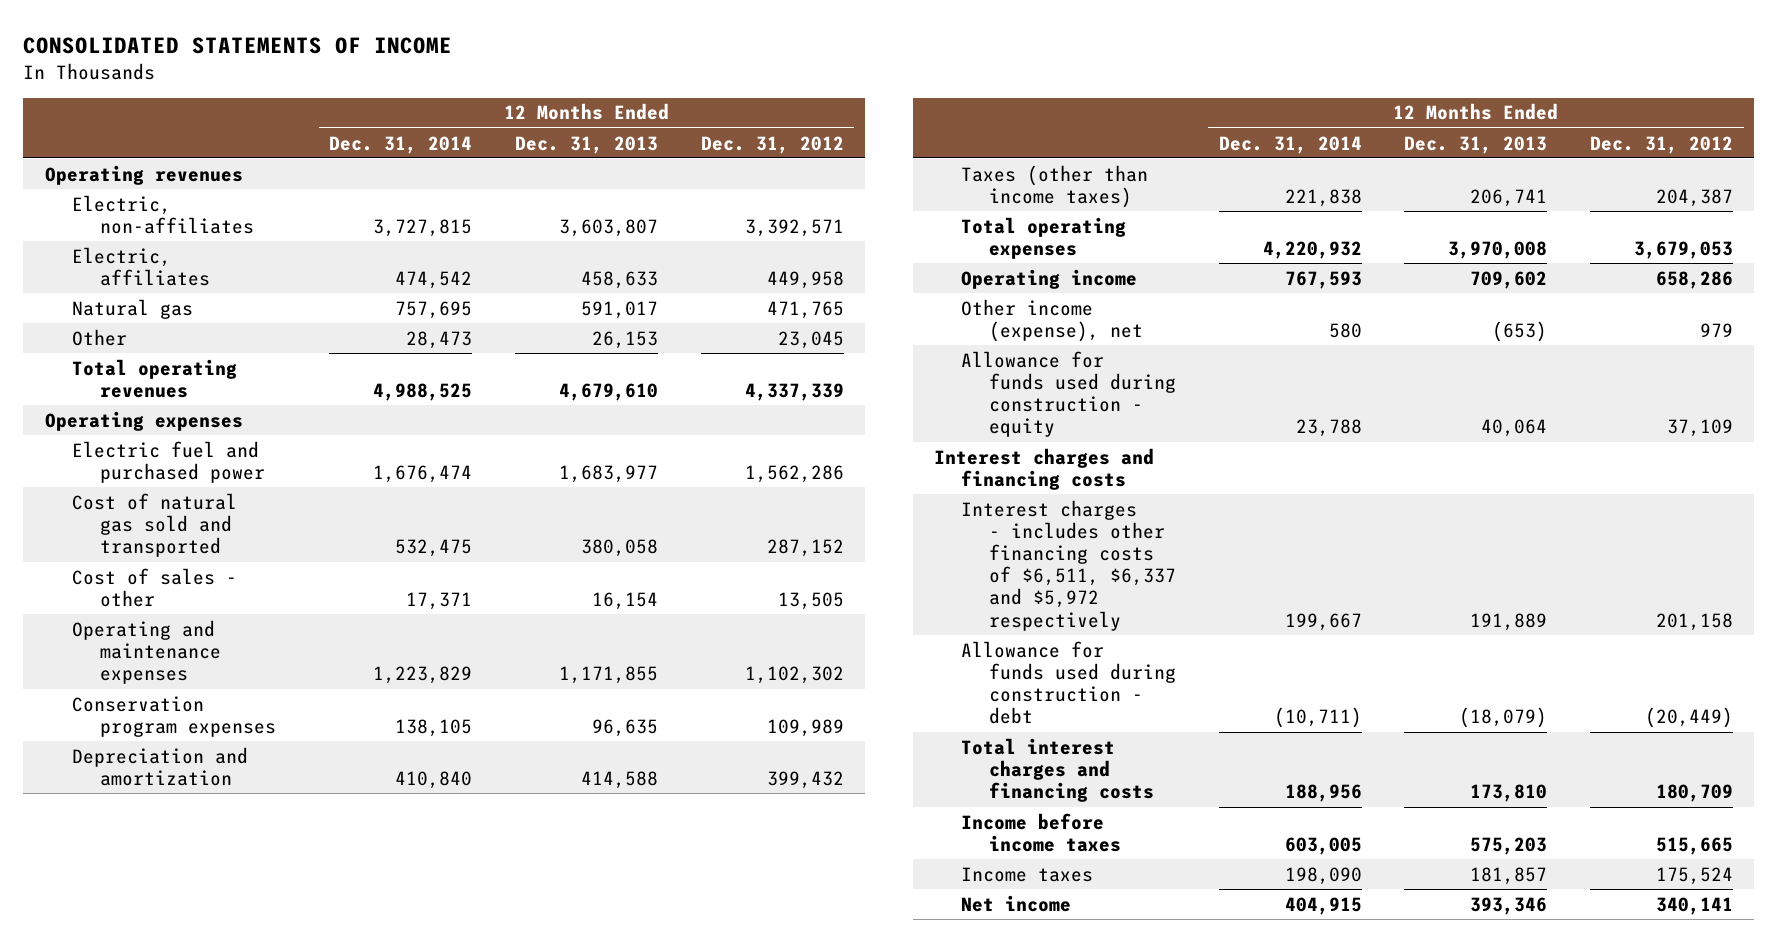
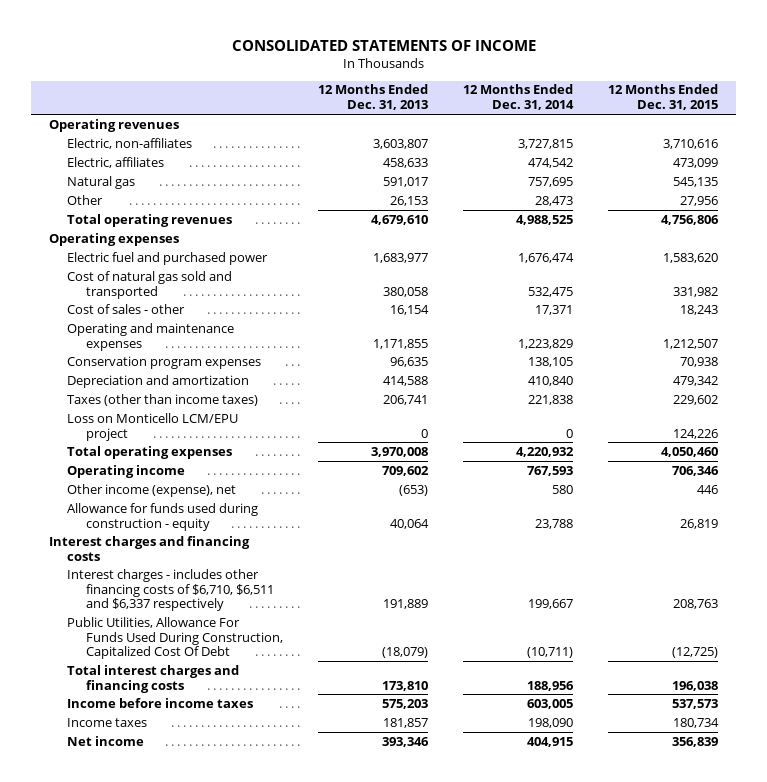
- | 12 Months Ended Dec. 31, 2014 | 12 Months Ended Dec. 31, 2013 | 12 Months Ended Dec. 31, 2012
+ | 12 Months Ended Dec. 31, 2013 | 12 Months Ended Dec. 31, 2014 | 12 Months Ended Dec. 31, 2015
+ Loss on Monticello LCM/EPU project | 0 | 0 | 124,226
- Interest charges - includes other financing costs of $6,511, $6,337 and $5,972 respectively | 199,667 | 191,889 | 201,158
- Allowance for funds used during construction - debt | (10,711) | (18,079) | (20,449)
+ Interest charges - includes other financing costs of $6,710, $6,511 and $6,337 respectively | 191,889 | 199,667 | 208,763
+ Public Utilities, Allowance For Funds Used During Construction, Capitalized Cost Of Debt | (18,079) | (10,711) | (12,725)

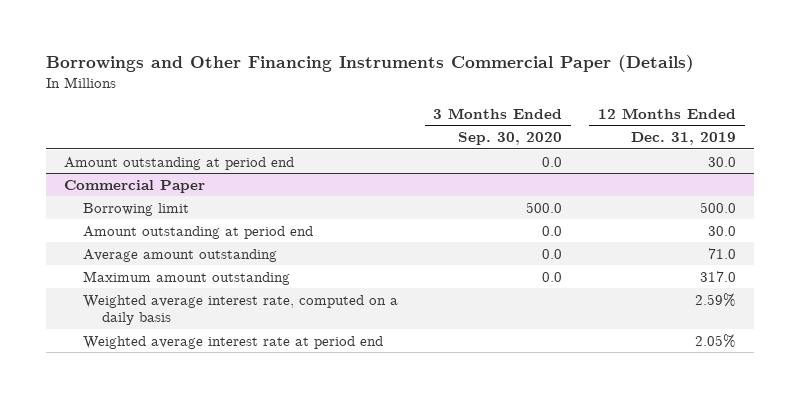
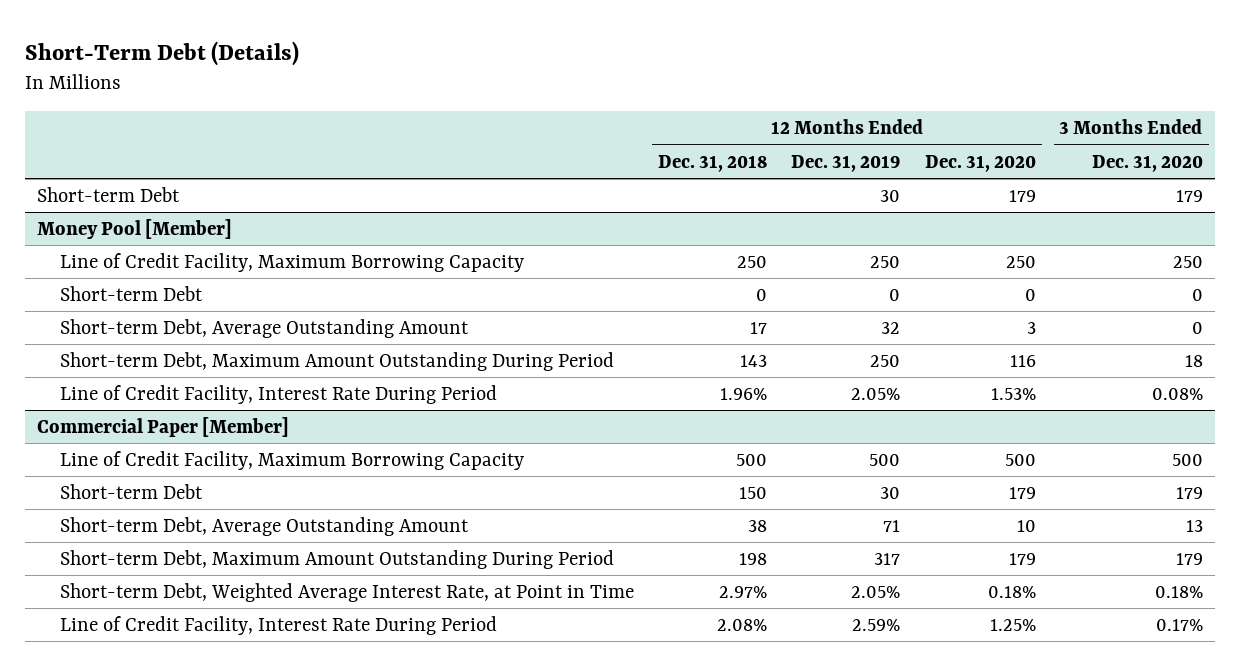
- Borrowings and Other Financing Instruments Commercial Paper (Details)
+ Short-Term Debt (Details)
- | 3 Months Ended Sep. 30, 2020 | 12 Months Ended Dec. 31, 2019
+ | 12 Months Ended Dec. 31, 2018 | 12 Months Ended Dec. 31, 2019 | 12 Months Ended Dec. 31, 2020 | 3 Months Ended Dec. 31, 2020
- Amount outstanding at period end | 0.0 | 30.0
- Commercial Paper
- Borrowing limit | 500.0 | 500.0
- Amount outstanding at period end | 0.0 | 30.0
- Average amount outstanding | 0.0 | 71.0
- Maximum amount outstanding | 0.0 | 317.0
- Weighted average interest rate, computed on a daily basis | | 2.59%
- Weighted average interest rate at period end | | 2.05%
+ Short-term Debt | | 30 | 179 | 179
+ Money Pool [Member]
+ Line of Credit Facility, Maximum Borrowing Capacity | 250 | 250 | 250 | 250
+ Short-term Debt | 0 | 0 | 0 | 0
+ Short-term Debt, Average Outstanding Amount | 17 | 32 | 3 | 0
+ Short-term Debt, Maximum Amount Outstanding During Period | 143 | 250 | 116 | 18
+ Line of Credit Facility, Interest Rate During Period | 1.96% | 2.05% | 1.53% | 0.08%
+ Commercial Paper [Member]
+ Line of Credit Facility, Maximum Borrowing Capacity | 500 | 500 | 500 | 500
+ Short-term Debt | 150 | 30 | 179 | 179
+ Short-term Debt, Average Outstanding Amount | 38 | 71 | 10 | 13
+ Short-term Debt, Maximum Amount Outstanding During Period | 198 | 317 | 179 | 179
+ Short-term Debt, Weighted Average Interest Rate, at Point in Time | 2.97% | 2.05% | 0.18% | 0.18%
+ Line of Credit Facility, Interest Rate During Period | 2.08% | 2.59% | 1.25% | 0.17%

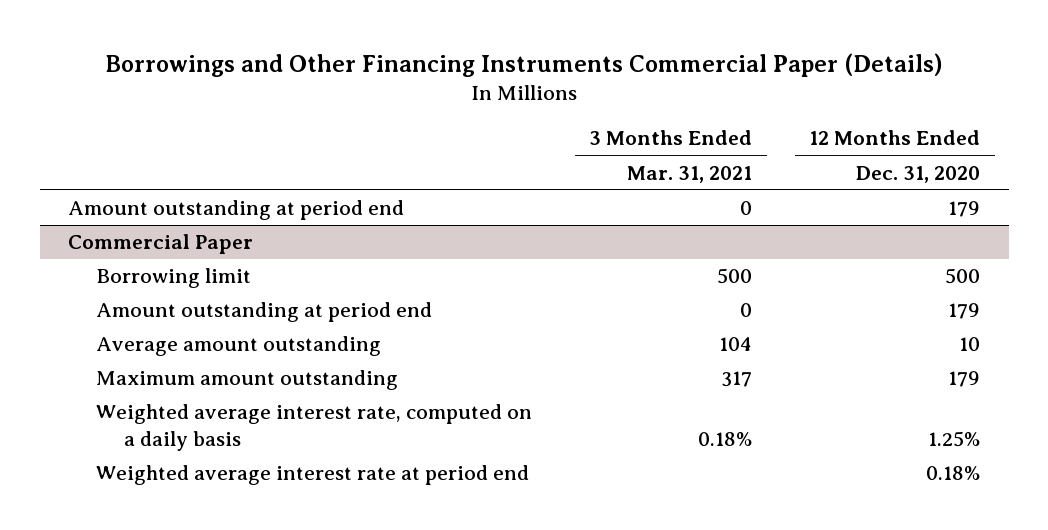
- Short-Term Debt (Details)
+ Borrowings and Other Financing Instruments Commercial Paper (Details)
- | 12 Months Ended Dec. 31, 2018 | 12 Months Ended Dec. 31, 2019 | 12 Months Ended Dec. 31, 2020 | 3 Months Ended Dec. 31, 2020
+ | 3 Months Ended Mar. 31, 2021 | 12 Months Ended Dec. 31, 2020
- Short-term Debt | | 30 | 179 | 179
- Money Pool [Member]
- Line of Credit Facility, Maximum Borrowing Capacity | 250 | 250 | 250 | 250
- Short-term Debt | 0 | 0 | 0 | 0
- Short-term Debt, Average Outstanding Amount | 17 | 32 | 3 | 0
- Short-term Debt, Maximum Amount Outstanding During Period | 143 | 250 | 116 | 18
- Line of Credit Facility, Interest Rate During Period | 1.96% | 2.05% | 1.53% | 0.08%
- Commercial Paper [Member]
- Line of Credit Facility, Maximum Borrowing Capacity | 500 | 500 | 500 | 500
- Short-term Debt | 150 | 30 | 179 | 179
- Short-term Debt, Average Outstanding Amount | 38 | 71 | 10 | 13
- Short-term Debt, Maximum Amount Outstanding During Period | 198 | 317 | 179 | 179
- Short-term Debt, Weighted Average Interest Rate, at Point in Time | 2.97% | 2.05% | 0.18% | 0.18%
- Line of Credit Facility, Interest Rate During Period | 2.08% | 2.59% | 1.25% | 0.17%
+ Amount outstanding at period end | 0 | 179
+ Commercial Paper
+ Borrowing limit | 500 | 500
+ Amount outstanding at period end | 0 | 179
+ Average amount outstanding | 104 | 10
+ Maximum amount outstanding | 317 | 179
+ Weighted average interest rate, computed on a daily basis | 0.18% | 1.25%
+ Weighted average interest rate at period end | | 0.18%

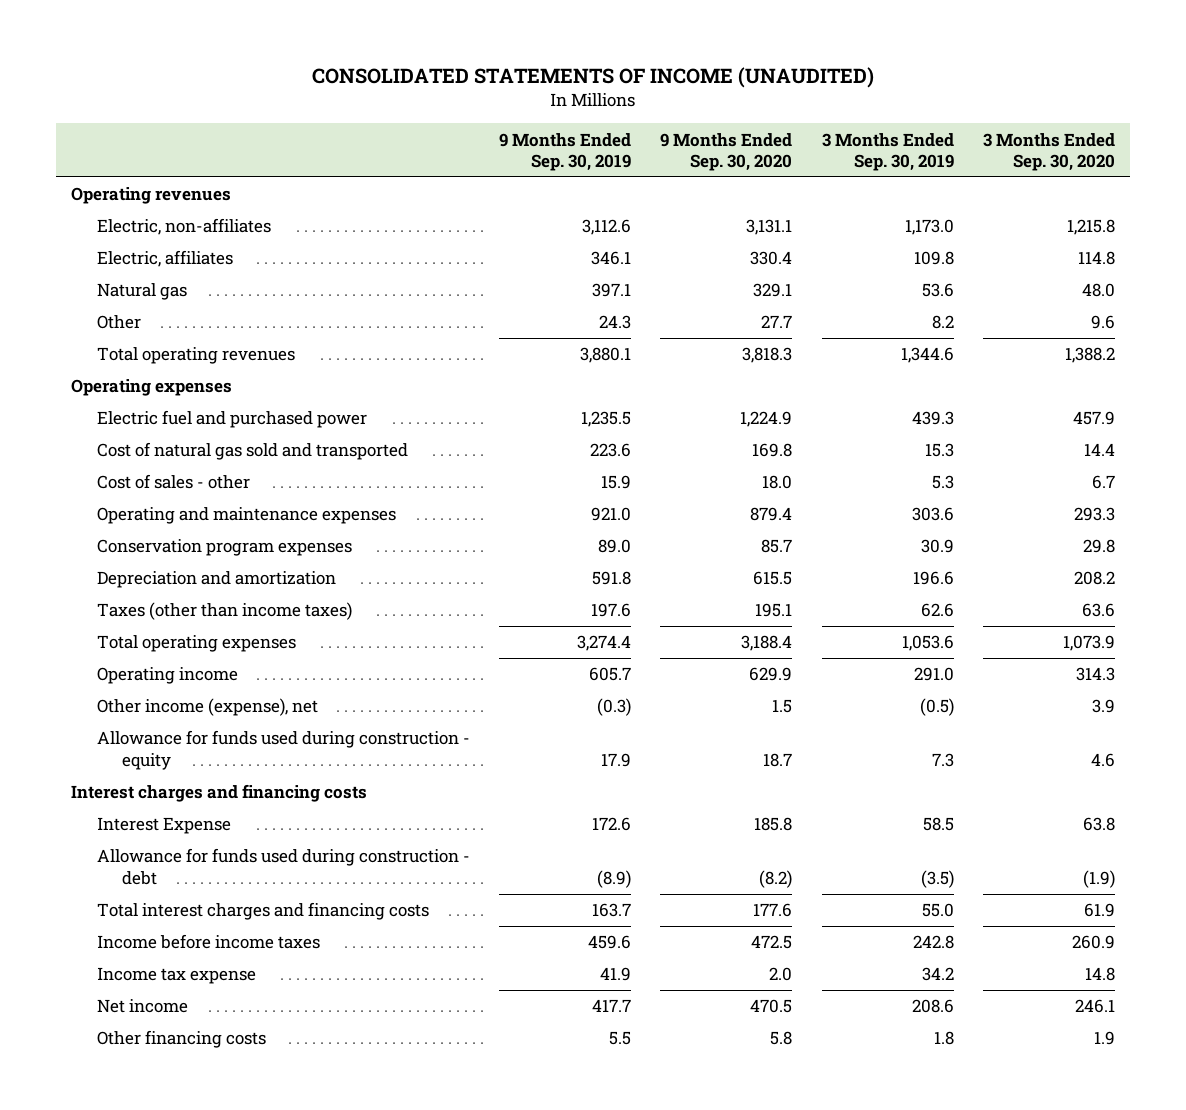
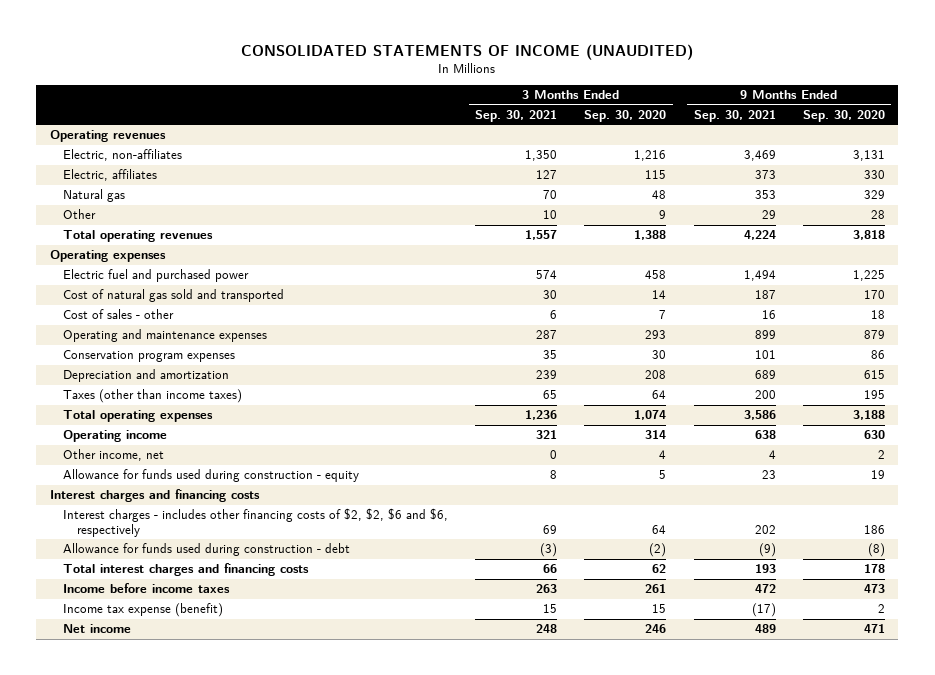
- | 9 Months Ended Sep. 30, 2019 | 9 Months Ended Sep. 30, 2020 | 3 Months Ended Sep. 30, 2019 | 3 Months Ended Sep. 30, 2020
+ | 3 Months Ended Sep. 30, 2021 | 3 Months Ended Sep. 30, 2020 | 9 Months Ended Sep. 30, 2021 | 9 Months Ended Sep. 30, 2020
- Electric, non-affiliates | 3,112.6 | 3,131.1 | 1,173.0 | 1,215.8
- Electric, affiliates | 346.1 | 330.4 | 109.8 | 114.8
- Natural gas | 397.1 | 329.1 | 53.6 | 48.0
- Other | 24.3 | 27.7 | 8.2 | 9.6
- Total operating revenues | 3,880.1 | 3,818.3 | 1,344.6 | 1,388.2
+ Electric, non-affiliates | 1,350 | 1,216 | 3,469 | 3,131
+ Electric, affiliates | 127 | 115 | 373 | 330
+ Natural gas | 70 | 48 | 353 | 329
+ Other | 10 | 9 | 29 | 28
+ Total operating revenues | 1,557 | 1,388 | 4,224 | 3,818
- Electric fuel and purchased power | 1,235.5 | 1,224.9 | 439.3 | 457.9
- Cost of natural gas sold and transported | 223.6 | 169.8 | 15.3 | 14.4
- Cost of sales - other | 15.9 | 18.0 | 5.3 | 6.7
- Operating and maintenance expenses | 921.0 | 879.4 | 303.6 | 293.3
- Conservation program expenses | 89.0 | 85.7 | 30.9 | 29.8
- Depreciation and amortization | 591.8 | 615.5 | 196.6 | 208.2
- Taxes (other than income taxes) | 197.6 | 195.1 | 62.6 | 63.6
- Total operating expenses | 3,274.4 | 3,188.4 | 1,053.6 | 1,073.9
- Operating income | 605.7 | 629.9 | 291.0 | 314.3
- Other income (expense), net | (0.3) | 1.5 | (0.5) | 3.9
- Allowance for funds used during construction - equity | 17.9 | 18.7 | 7.3 | 4.6
+ Electric fuel and purchased power | 574 | 458 | 1,494 | 1,225
+ Cost of natural gas sold and transported | 30 | 14 | 187 | 170
+ Cost of sales - other | 6 | 7 | 16 | 18
+ Operating and maintenance expenses | 287 | 293 | 899 | 879
+ Conservation program expenses | 35 | 30 | 101 | 86
+ Depreciation and amortization | 239 | 208 | 689 | 615
+ Taxes (other than income taxes) | 65 | 64 | 200 | 195
+ Total operating expenses | 1,236 | 1,074 | 3,586 | 3,188
+ Operating income | 321 | 314 | 638 | 630
+ Other income, net | 0 | 4 | 4 | 2
+ Allowance for funds used during construction - equity | 8 | 5 | 23 | 19
- Interest Expense | 172.6 | 185.8 | 58.5 | 63.8
- Allowance for funds used during construction - debt | (8.9) | (8.2) | (3.5) | (1.9)
- Total interest charges and financing costs | 163.7 | 177.6 | 55.0 | 61.9
- Income before income taxes | 459.6 | 472.5 | 242.8 | 260.9
- Income tax expense | 41.9 | 2.0 | 34.2 | 14.8
- Net income | 417.7 | 470.5 | 208.6 | 246.1
- Other financing costs | 5.5 | 5.8 | 1.8 | 1.9
+ Interest charges - includes other financing costs of $2, $2, $6 and $6, respectively | 69 | 64 | 202 | 186
+ Allowance for funds used during construction - debt | (3) | (2) | (9) | (8)
+ Total interest charges and financing costs | 66 | 62 | 193 | 178
+ Income before income taxes | 263 | 261 | 472 | 473
+ Income tax expense (benefit) | 15 | 15 | (17) | 2
+ Net income | 248 | 246 | 489 | 471

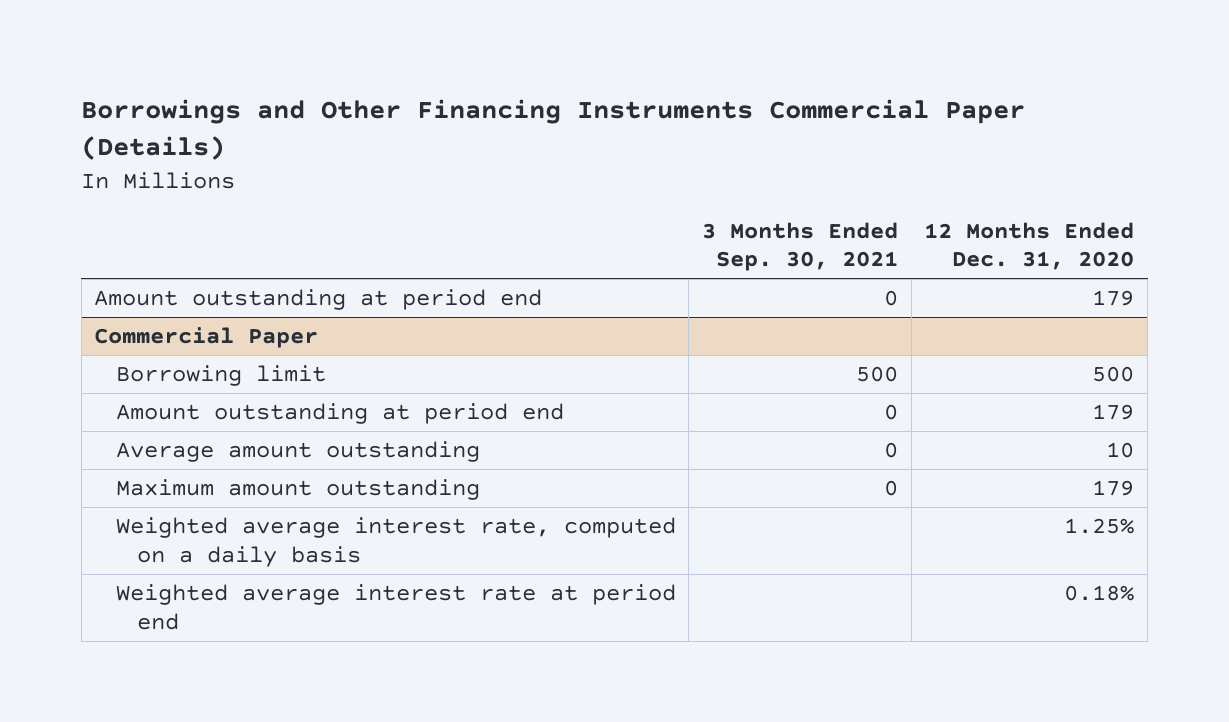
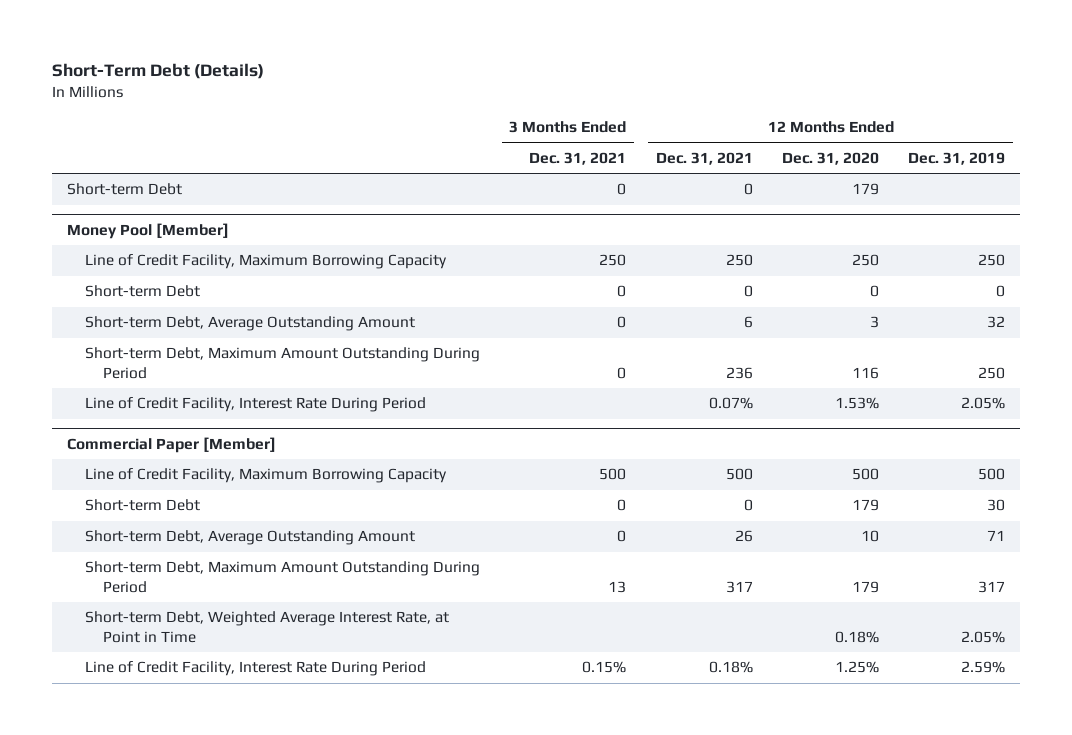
- Borrowings and Other Financing Instruments Commercial Paper (Details)
+ Short-Term Debt (Details)
- | 3 Months Ended Sep. 30, 2021 | 12 Months Ended Dec. 31, 2020
+ | 3 Months Ended Dec. 31, 2021 | 12 Months Ended Dec. 31, 2021 | 12 Months Ended Dec. 31, 2020 | 12 Months Ended Dec. 31, 2019
- Amount outstanding at period end | 0 | 179
- Commercial Paper
- Borrowing limit | 500 | 500
- Amount outstanding at period end | 0 | 179
- Average amount outstanding | 0 | 10
- Maximum amount outstanding | 0 | 179
- Weighted average interest rate, computed on a daily basis | | 1.25%
- Weighted average interest rate at period end | | 0.18%
+ Short-term Debt | 0 | 0 | 179 |
+ Money Pool [Member]
+ Line of Credit Facility, Maximum Borrowing Capacity | 250 | 250 | 250 | 250
+ Short-term Debt | 0 | 0 | 0 | 0
+ Short-term Debt, Average Outstanding Amount | 0 | 6 | 3 | 32
+ Short-term Debt, Maximum Amount Outstanding During Period | 0 | 236 | 116 | 250
+ Line of Credit Facility, Interest Rate During Period | | 0.07% | 1.53% | 2.05%
+ Commercial Paper [Member]
+ Line of Credit Facility, Maximum Borrowing Capacity | 500 | 500 | 500 | 500
+ Short-term Debt | 0 | 0 | 179 | 30
+ Short-term Debt, Average Outstanding Amount | 0 | 26 | 10 | 71
+ Short-term Debt, Maximum Amount Outstanding During Period | 13 | 317 | 179 | 317
+ Short-term Debt, Weighted Average Interest Rate, at Point in Time | | | 0.18% | 2.05%
+ Line of Credit Facility, Interest Rate During Period | 0.15% | 0.18% | 1.25% | 2.59%

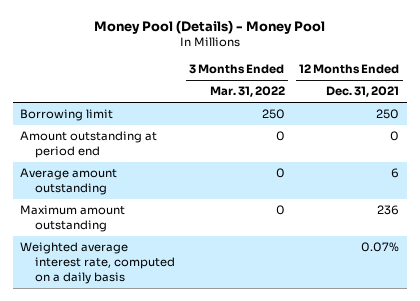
- Short-Term Debt (Details)
+ Money Pool (Details) - Money Pool
- | 3 Months Ended Dec. 31, 2021 | 12 Months Ended Dec. 31, 2021 | 12 Months Ended Dec. 31, 2020 | 12 Months Ended Dec. 31, 2019
+ | 3 Months Ended Mar. 31, 2022 | 12 Months Ended Dec. 31, 2021
- Short-term Debt | 0 | 0 | 179 |
- Money Pool [Member]
- Line of Credit Facility, Maximum Borrowing Capacity | 250 | 250 | 250 | 250
- Short-term Debt | 0 | 0 | 0 | 0
- Short-term Debt, Average Outstanding Amount | 0 | 6 | 3 | 32
- Short-term Debt, Maximum Amount Outstanding During Period | 0 | 236 | 116 | 250
- Line of Credit Facility, Interest Rate During Period | | 0.07% | 1.53% | 2.05%
- Commercial Paper [Member]
- Line of Credit Facility, Maximum Borrowing Capacity | 500 | 500 | 500 | 500
- Short-term Debt | 0 | 0 | 179 | 30
- Short-term Debt, Average Outstanding Amount | 0 | 26 | 10 | 71
- Short-term Debt, Maximum Amount Outstanding During Period | 13 | 317 | 179 | 317
- Short-term Debt, Weighted Average Interest Rate, at Point in Time | | | 0.18% | 2.05%
- Line of Credit Facility, Interest Rate During Period | 0.15% | 0.18% | 1.25% | 2.59%
+ Borrowing limit | 250 | 250
+ Amount outstanding at period end | 0 | 0
+ Average amount outstanding | 0 | 6
+ Maximum amount outstanding | 0 | 236
+ Weighted average interest rate, computed on a daily basis | | 0.07%

